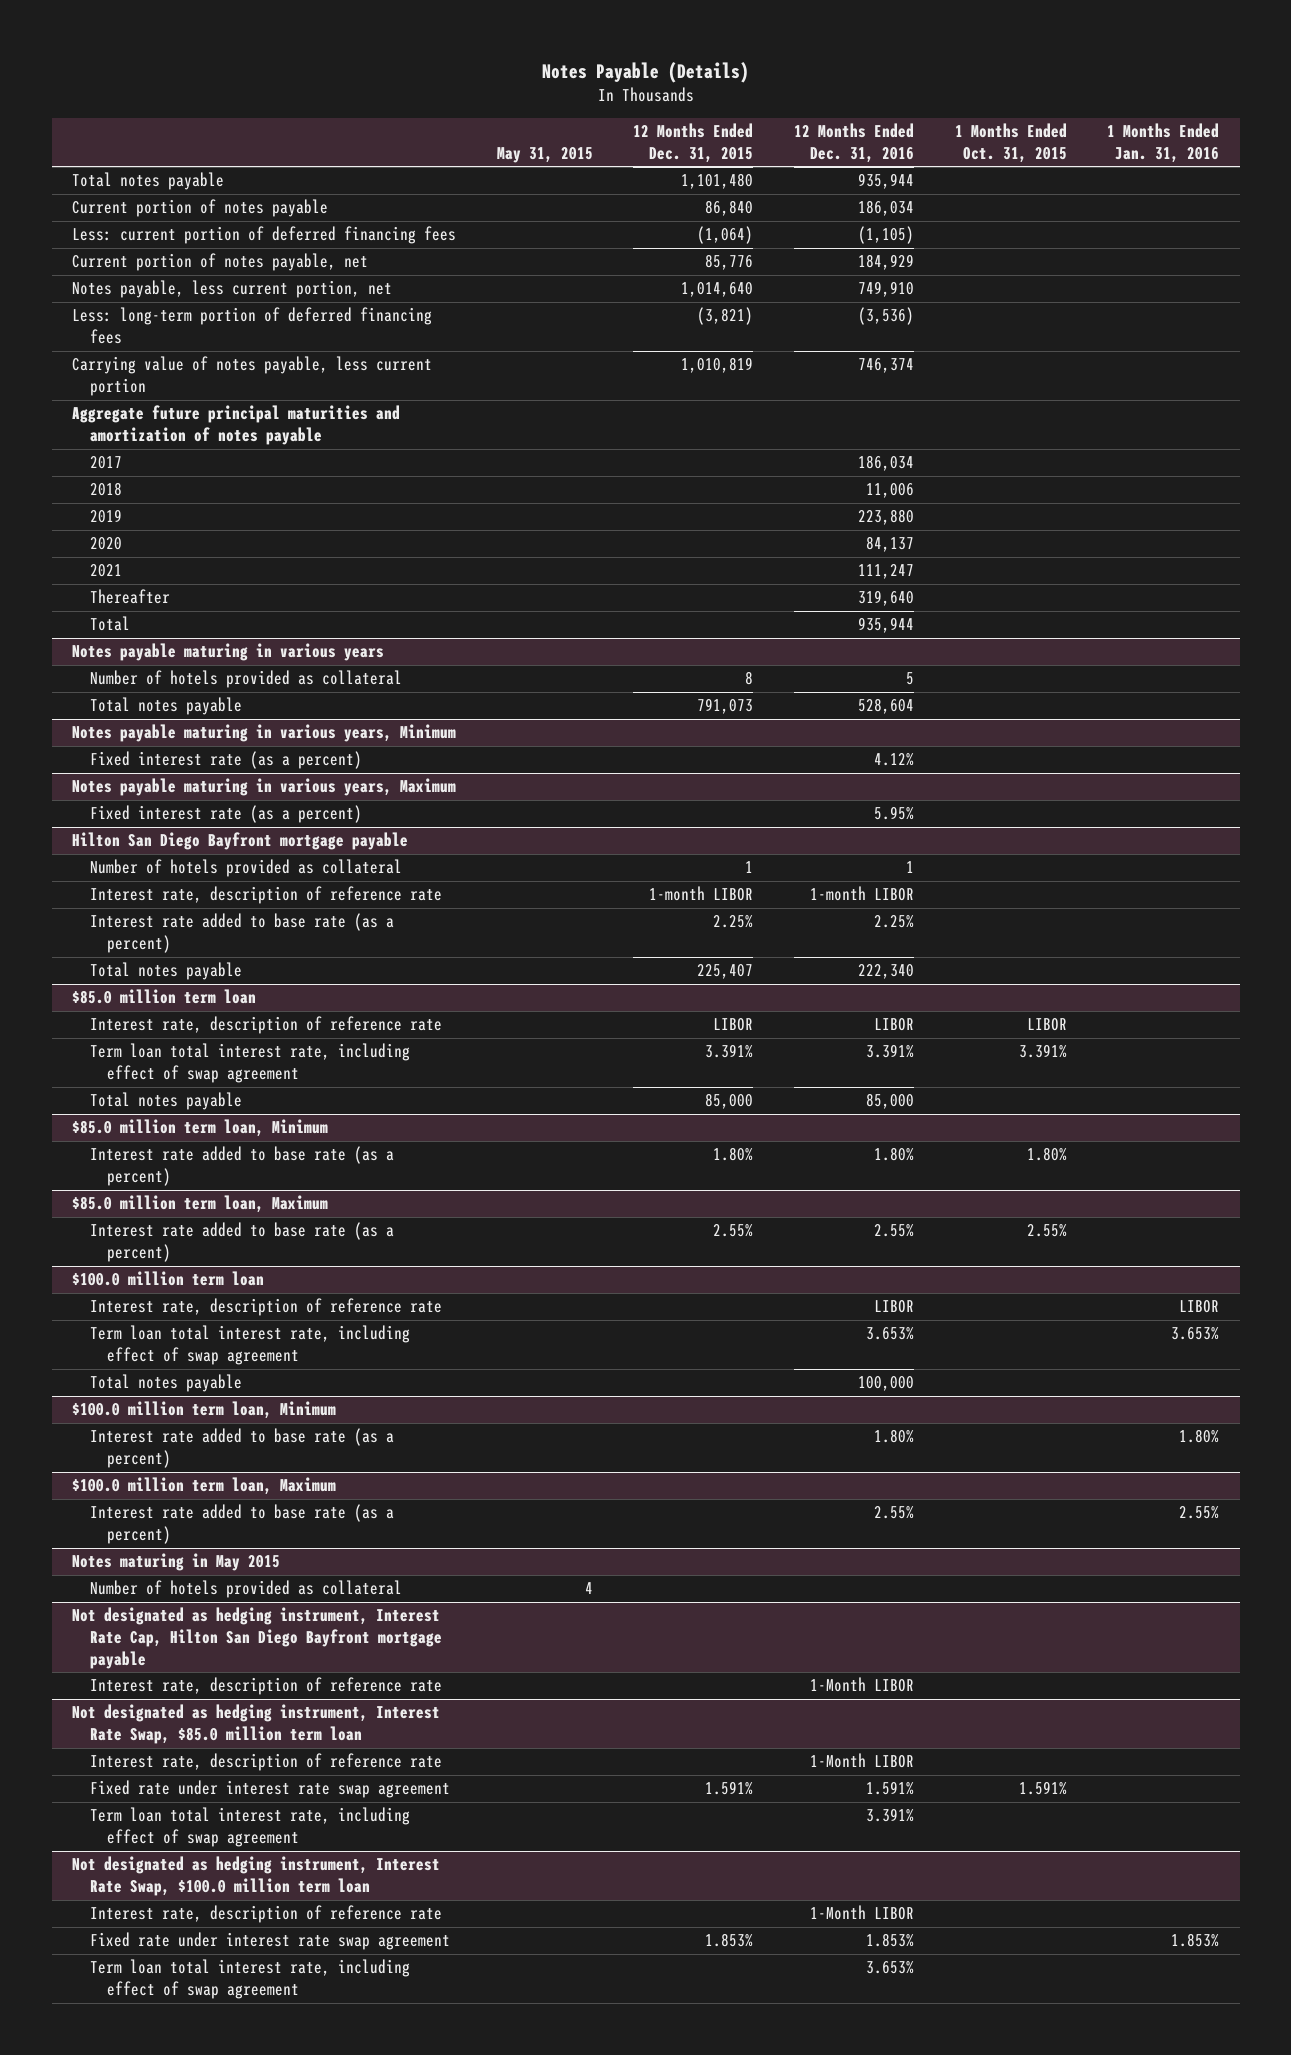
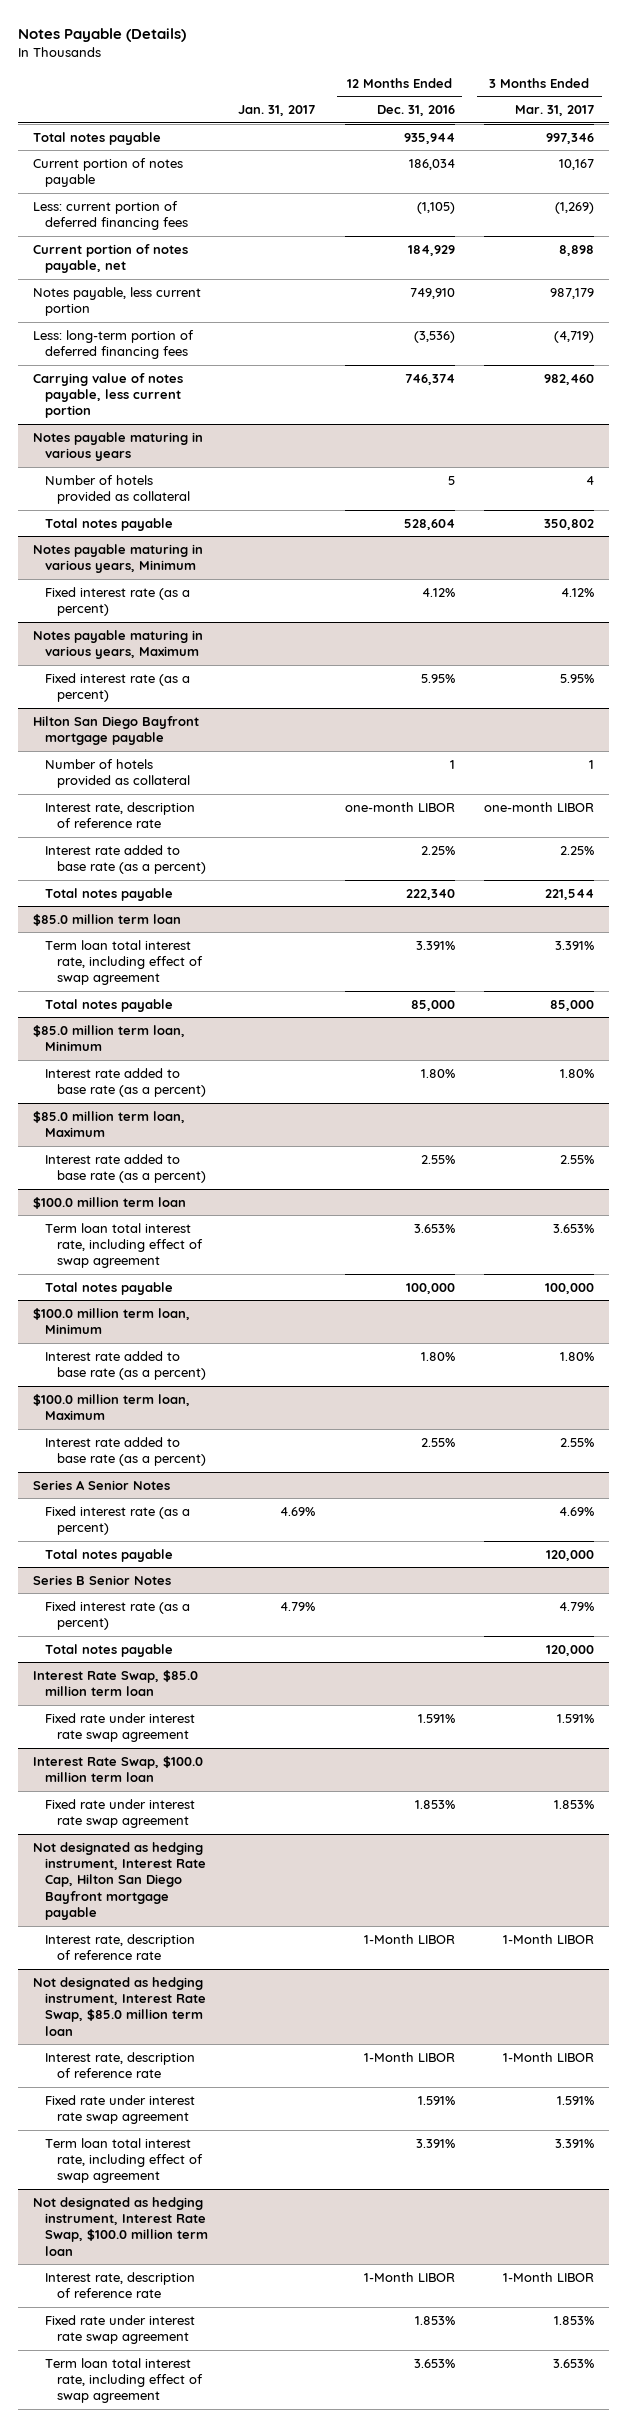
- | May 31, 2015 | 12 Months Ended Dec. 31, 2015 | 12 Months Ended Dec. 31, 2016 | 1 Months Ended Oct. 31, 2015 | 1 Months Ended Jan. 31, 2016
+ | Jan. 31, 2017 | 12 Months Ended Dec. 31, 2016 | 3 Months Ended Mar. 31, 2017
- Notes payable, less current portion, net | | 1,014,640 | 749,910 | |
+ Notes payable, less current portion | | 749,910 | 987,179
- Aggregate future principal maturities and amortization of notes payable
- 2017 | | | 186,034 | |
- 2018 | | | 11,006 | |
- 2019 | | | 223,880 | |
- 2020 | | | 84,137 | |
- 2021 | | | 111,247 | |
- Thereafter | | | 319,640 | |
- Total | | | 935,944 | |
@ Hilton San Diego Bayfront mortgage payable
- Interest rate, description of reference rate | | 1-month LIBOR | 1-month LIBOR | |
+ Interest rate, description of reference rate | | one-month LIBOR | one-month LIBOR
@ $85.0 million term loan
- Interest rate, description of reference rate | | LIBOR | LIBOR | LIBOR |
@ $100.0 million term loan
- Interest rate, description of reference rate | | | LIBOR | | LIBOR
- Notes maturing in May 2015
- Number of hotels provided as collateral | 4 | | | |
+ Series A Senior Notes
+ Fixed interest rate (as a percent) | 4.69% | | 4.69%
+ Total notes payable | | | 120,000
+ Series B Senior Notes
+ Fixed interest rate (as a percent) | 4.79% | | 4.79%
+ Total notes payable | | | 120,000
+ Interest Rate Swap, $85.0 million term loan
+ Fixed rate under interest rate swap agreement | | 1.591% | 1.591%
+ Interest Rate Swap, $100.0 million term loan
+ Fixed rate under interest rate swap agreement | | 1.853% | 1.853%

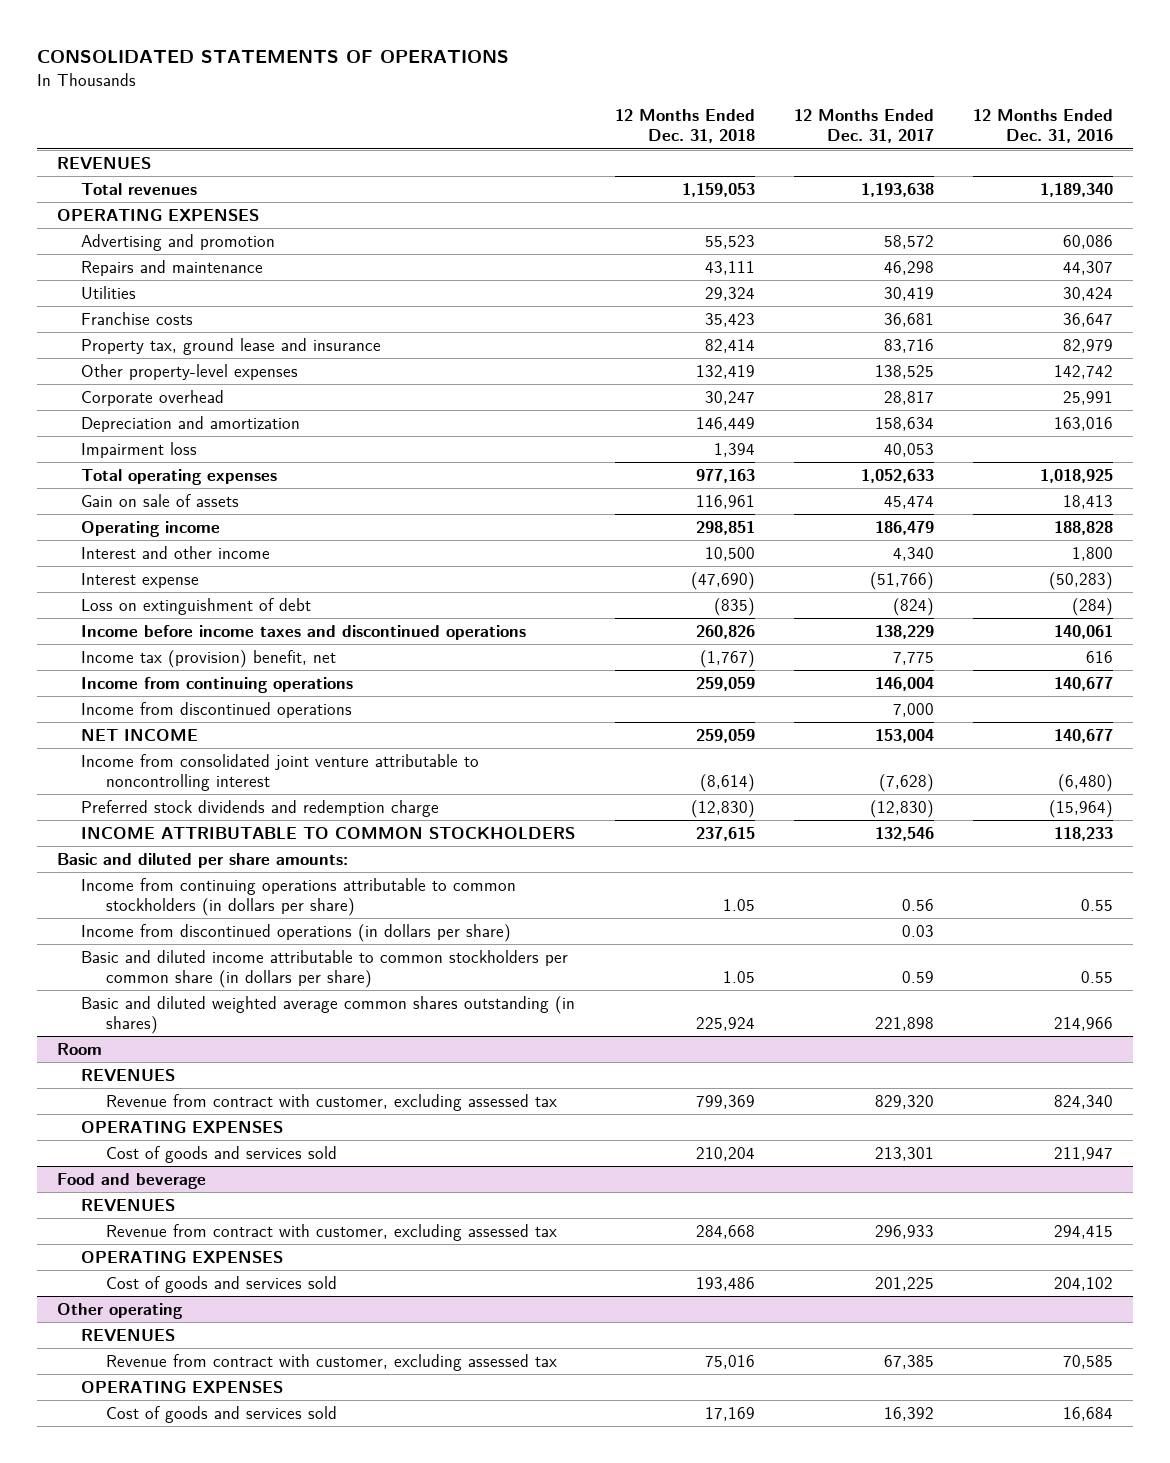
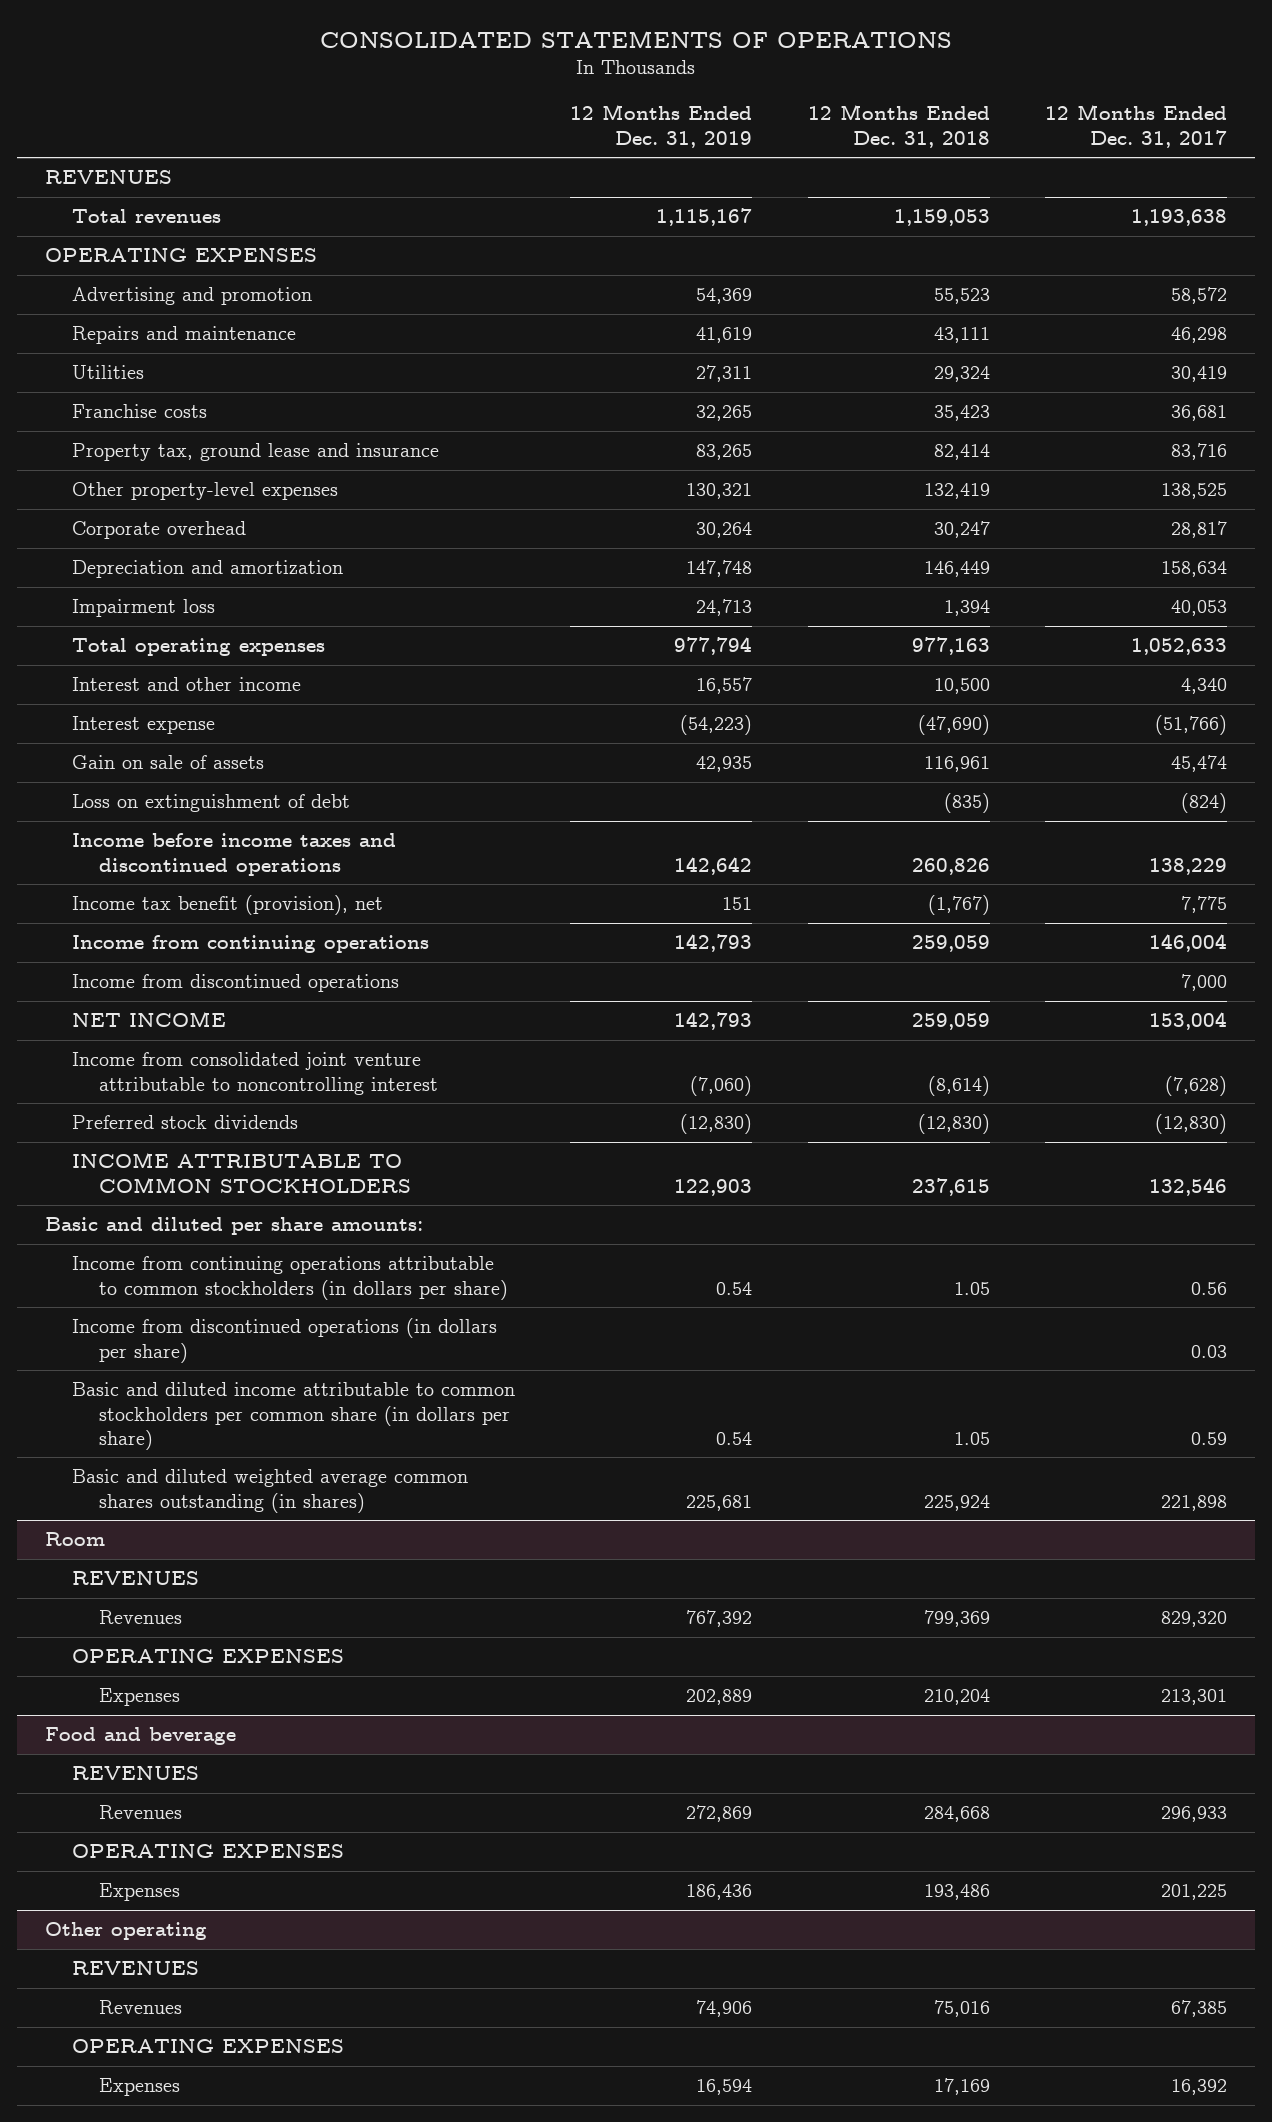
- | 12 Months Ended Dec. 31, 2018 | 12 Months Ended Dec. 31, 2017 | 12 Months Ended Dec. 31, 2016
+ | 12 Months Ended Dec. 31, 2019 | 12 Months Ended Dec. 31, 2018 | 12 Months Ended Dec. 31, 2017
- Operating income | 298,851 | 186,479 | 188,828
moved down: Gain on sale of assets | 42,935 | 116,961 | 45,474
- Income tax (provision) benefit, net | (1,767) | 7,775 | 616
+ Income tax benefit (provision), net | 151 | (1,767) | 7,775
- Preferred stock dividends and redemption charge | (12,830) | (12,830) | (15,964)
+ Preferred stock dividends | (12,830) | (12,830) | (12,830)
@ Room
- Revenue from contract with customer, excluding assessed tax | 799,369 | 829,320 | 824,340
+ Revenues | 767,392 | 799,369 | 829,320
- Cost of goods and services sold | 210,204 | 213,301 | 211,947
+ Expenses | 202,889 | 210,204 | 213,301
@ Food and beverage
- Revenue from contract with customer, excluding assessed tax | 284,668 | 296,933 | 294,415
+ Revenues | 272,869 | 284,668 | 296,933
- Cost of goods and services sold | 193,486 | 201,225 | 204,102
+ Expenses | 186,436 | 193,486 | 201,225
@ Other operating
- Revenue from contract with customer, excluding assessed tax | 75,016 | 67,385 | 70,585
+ Revenues | 74,906 | 75,016 | 67,385
- Cost of goods and services sold | 17,169 | 16,392 | 16,684
+ Expenses | 16,594 | 17,169 | 16,392

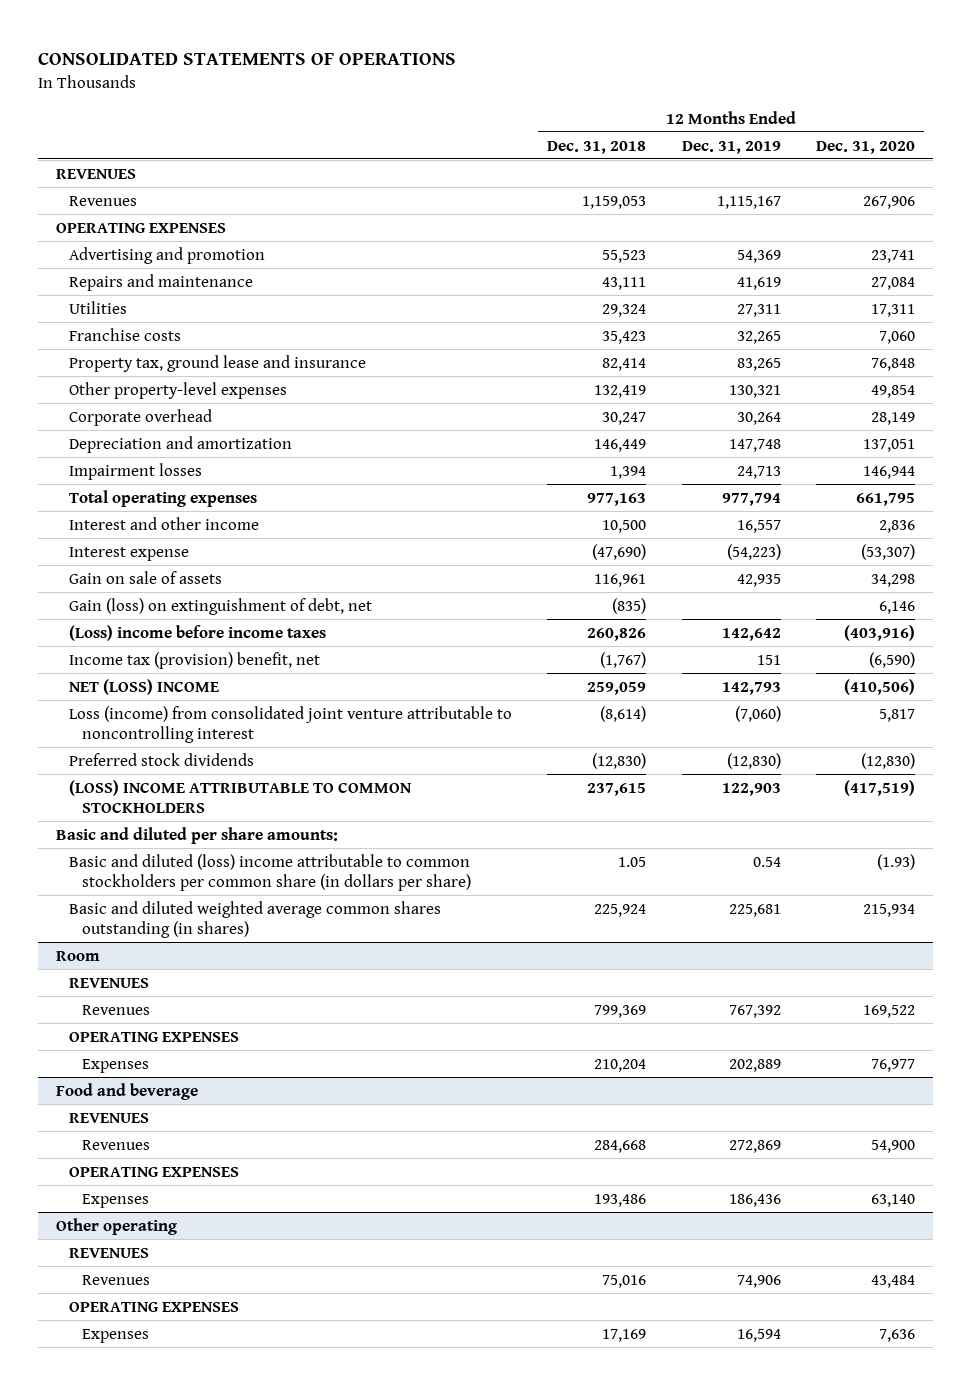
- | 12 Months Ended Dec. 31, 2019 | 12 Months Ended Dec. 31, 2018 | 12 Months Ended Dec. 31, 2017
+ | 12 Months Ended Dec. 31, 2018 | 12 Months Ended Dec. 31, 2019 | 12 Months Ended Dec. 31, 2020
- Total revenues | 1,115,167 | 1,159,053 | 1,193,638
+ Revenues | 1,159,053 | 1,115,167 | 267,906
- Impairment loss | 24,713 | 1,394 | 40,053
+ Impairment losses | 1,394 | 24,713 | 146,944
- Loss on extinguishment of debt | | (835) | (824)
- Income before income taxes and discontinued operations | 142,642 | 260,826 | 138,229
- Income tax benefit (provision), net | 151 | (1,767) | 7,775
- Income from continuing operations | 142,793 | 259,059 | 146,004
- Income from discontinued operations | | | 7,000
- NET INCOME | 142,793 | 259,059 | 153,004
- Income from consolidated joint venture attributable to noncontrolling interest | (7,060) | (8,614) | (7,628)
+ Gain (loss) on extinguishment of debt, net | (835) | | 6,146
+ (Loss) income before income taxes | 260,826 | 142,642 | (403,916)
+ Income tax (provision) benefit, net | (1,767) | 151 | (6,590)
+ NET (LOSS) INCOME | 259,059 | 142,793 | (410,506)
+ Loss (income) from consolidated joint venture attributable to noncontrolling interest | (8,614) | (7,060) | 5,817
- INCOME ATTRIBUTABLE TO COMMON STOCKHOLDERS | 122,903 | 237,615 | 132,546
+ (LOSS) INCOME ATTRIBUTABLE TO COMMON STOCKHOLDERS | 237,615 | 122,903 | (417,519)
- Income from continuing operations attributable to common stockholders (in dollars per share) | 0.54 | 1.05 | 0.56
- Income from discontinued operations (in dollars per share) | | | 0.03
- Basic and diluted income attributable to common stockholders per common share (in dollars per share) | 0.54 | 1.05 | 0.59
+ Basic and diluted (loss) income attributable to common stockholders per common share (in dollars per share) | 1.05 | 0.54 | (1.93)

